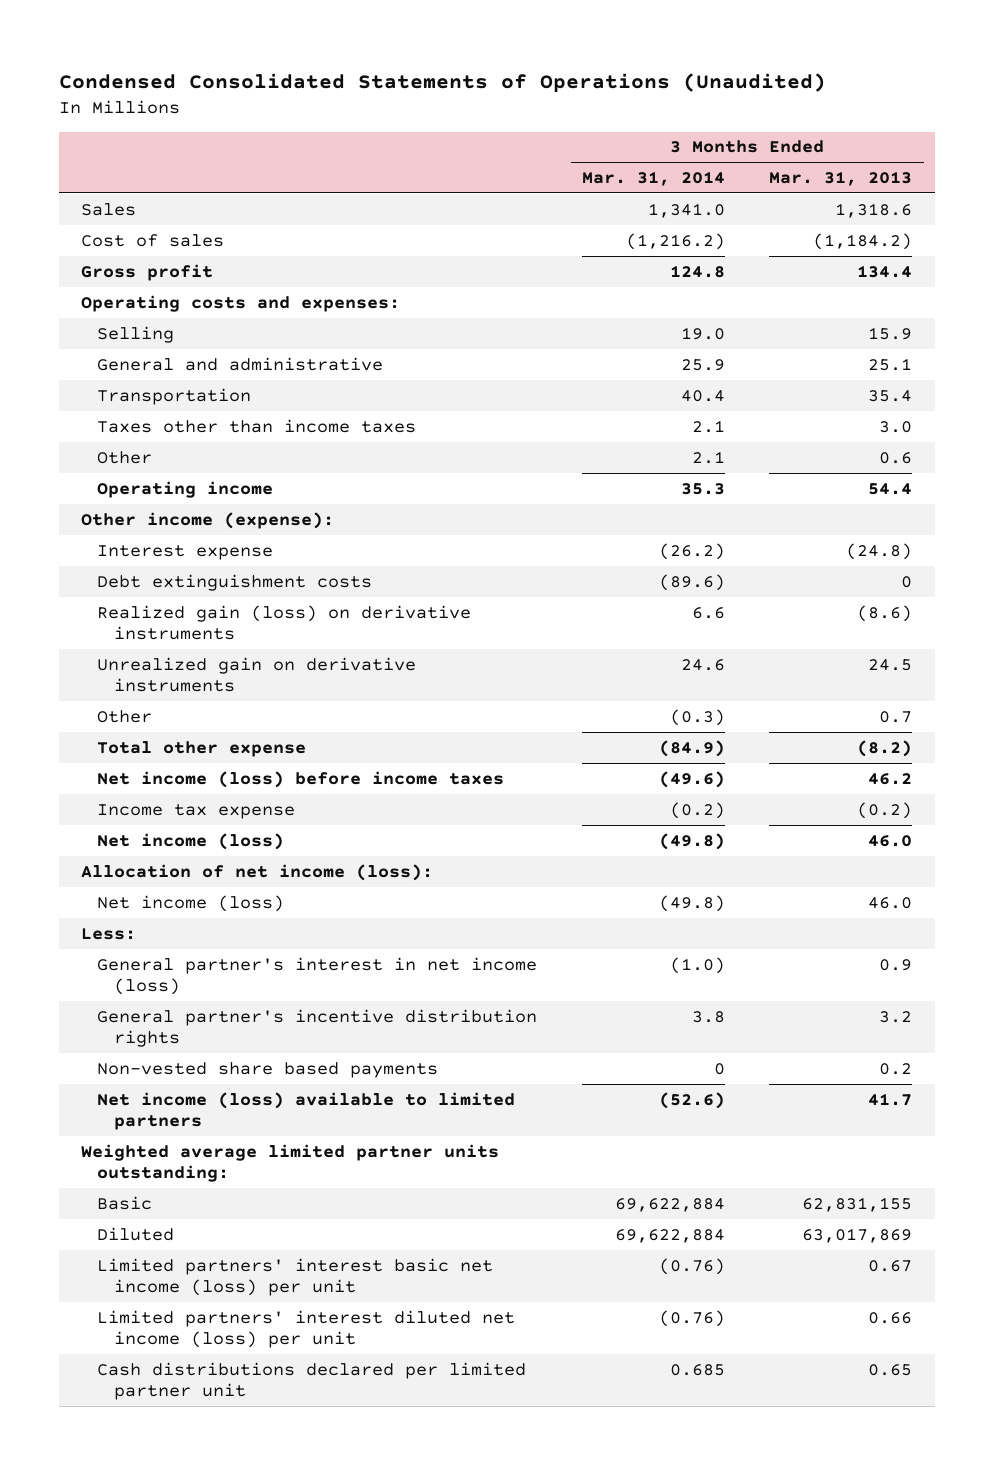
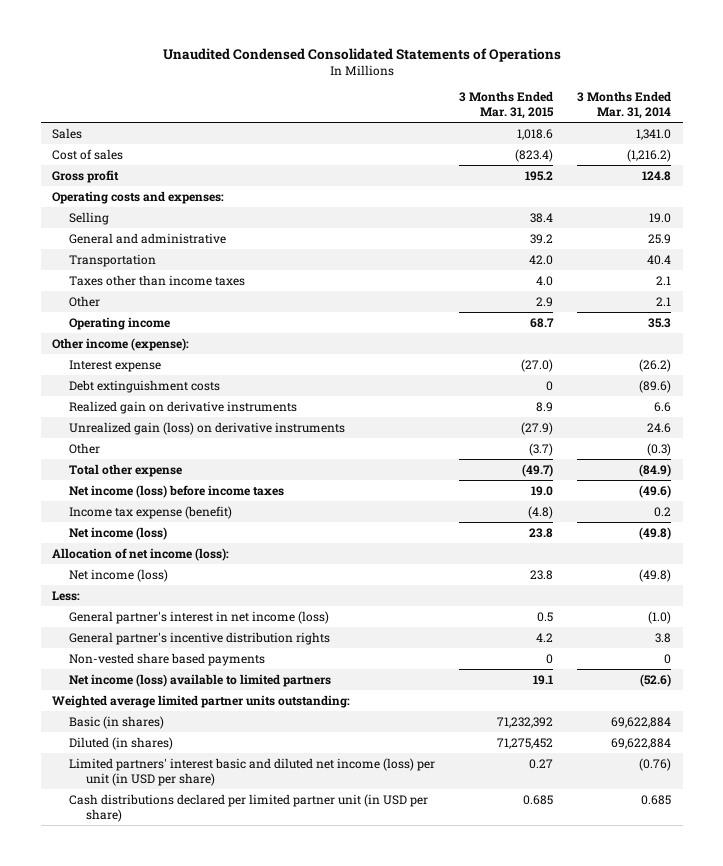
- Condensed Consolidated Statements of Operations (Unaudited)
+ Unaudited Condensed Consolidated Statements of Operations
- | 3 Months Ended Mar. 31, 2014 | 3 Months Ended Mar. 31, 2013
+ | 3 Months Ended Mar. 31, 2015 | 3 Months Ended Mar. 31, 2014
- Realized gain (loss) on derivative instruments | 6.6 | (8.6)
- Unrealized gain on derivative instruments | 24.6 | 24.5
+ Realized gain on derivative instruments | 8.9 | 6.6
+ Unrealized gain (loss) on derivative instruments | (27.9) | 24.6
- Income tax expense | (0.2) | (0.2)
+ Income tax expense (benefit) | (4.8) | 0.2
- Basic | 69,622,884 | 62,831,155
- Diluted | 69,622,884 | 63,017,869
- Limited partners' interest basic net income (loss) per unit | (0.76) | 0.67
- Limited partners' interest diluted net income (loss) per unit | (0.76) | 0.66
- Cash distributions declared per limited partner unit | 0.685 | 0.65
+ Basic (in shares) | 71,232,392 | 69,622,884
+ Diluted (in shares) | 71,275,452 | 69,622,884
+ Limited partners' interest basic and diluted net income (loss) per unit (in USD per share) | 0.27 | (0.76)
+ Cash distributions declared per limited partner unit (in USD per share) | 0.685 | 0.685

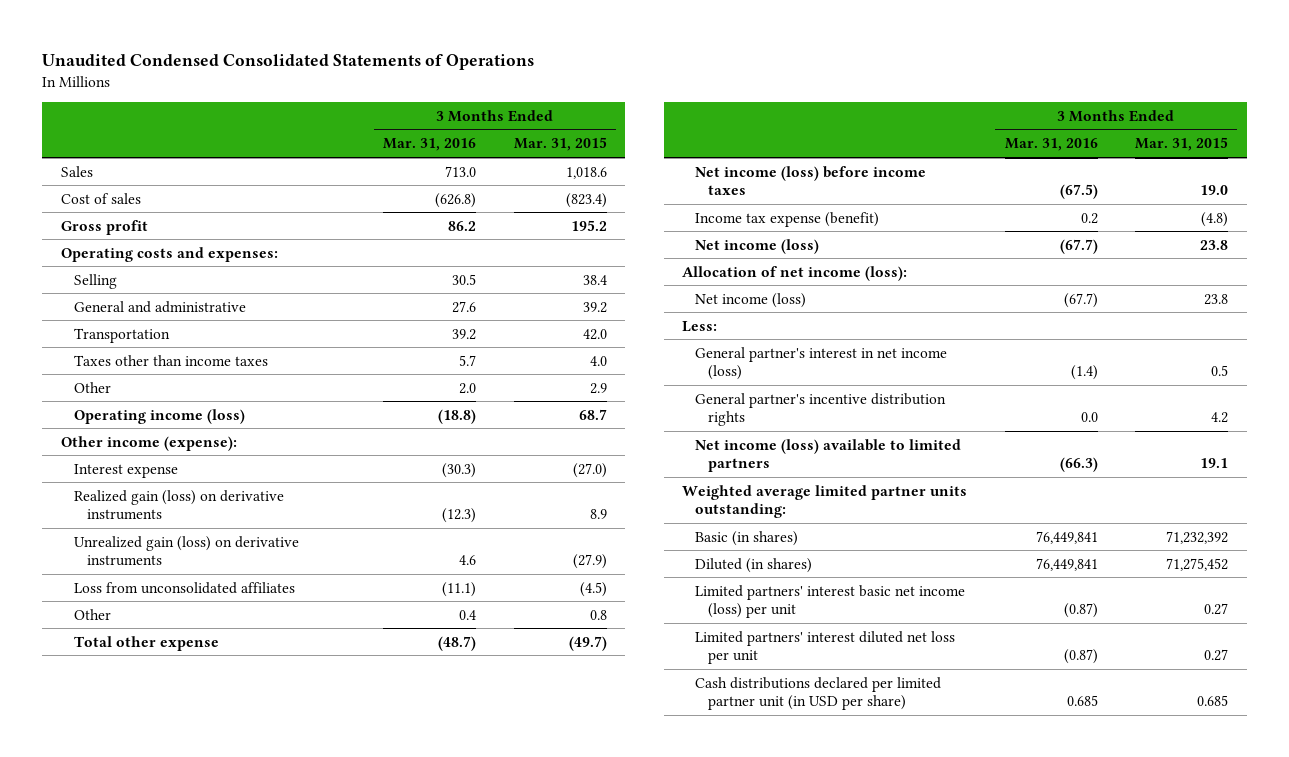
- | 3 Months Ended Mar. 31, 2015 | 3 Months Ended Mar. 31, 2014
+ | 3 Months Ended Mar. 31, 2016 | 3 Months Ended Mar. 31, 2015
- Operating income | 68.7 | 35.3
+ Operating income (loss) | (18.8) | 68.7
- Debt extinguishment costs | 0 | (89.6)
- Realized gain on derivative instruments | 8.9 | 6.6
+ Realized gain (loss) on derivative instruments | (12.3) | 8.9
- Other | (3.7) | (0.3)
+ Loss from unconsolidated affiliates | (11.1) | (4.5)
+ Other | 0.4 | 0.8
- Non-vested share based payments | 0 | 0
- Limited partners' interest basic and diluted net income (loss) per unit (in USD per share) | 0.27 | (0.76)
+ Limited partners' interest basic net income (loss) per unit | (0.87) | 0.27
+ Limited partners' interest diluted net loss per unit | (0.87) | 0.27

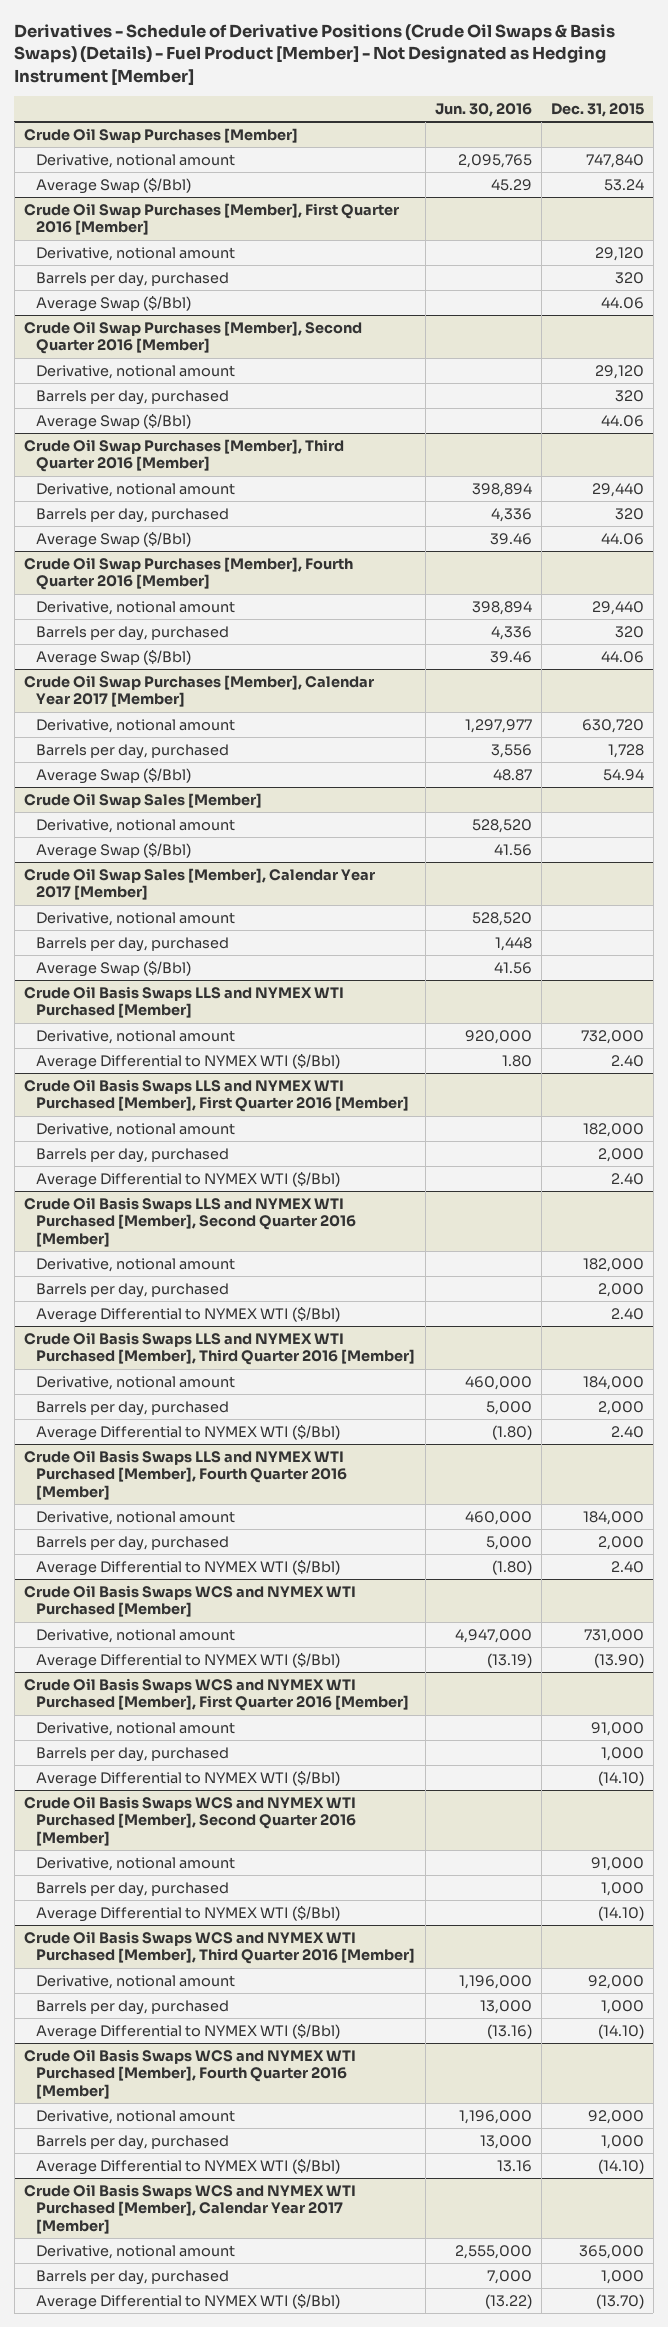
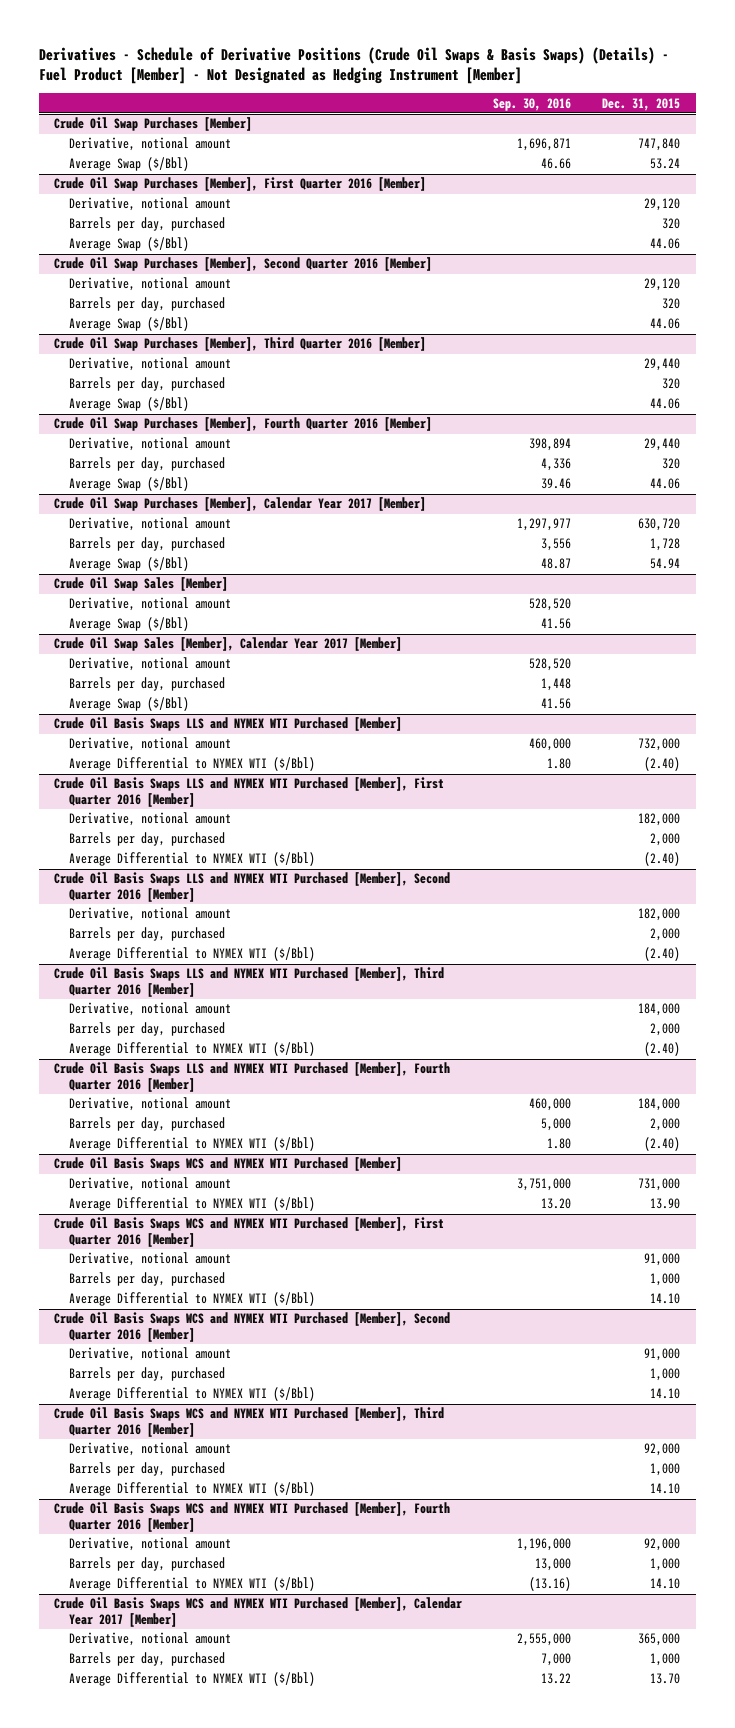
- | Jun. 30, 2016 | Dec. 31, 2015
+ | Sep. 30, 2016 | Dec. 31, 2015
@ Crude Oil Basis Swaps LLS and NYMEX WTI Purchased [Member]
- Average Differential to NYMEX WTI ($/Bbl) | 1.80 | 2.40
+ Average Differential to NYMEX WTI ($/Bbl) | 1.80 | (2.40)
@ Crude Oil Basis Swaps LLS and NYMEX WTI Purchased [Member], First Quarter 2016 [Member]
- Average Differential to NYMEX WTI ($/Bbl) | | 2.40
+ Average Differential to NYMEX WTI ($/Bbl) | | (2.40)
@ Crude Oil Basis Swaps LLS and NYMEX WTI Purchased [Member], Second Quarter 2016 [Member]
- Average Differential to NYMEX WTI ($/Bbl) | | 2.40
+ Average Differential to NYMEX WTI ($/Bbl) | | (2.40)
@ Crude Oil Basis Swaps LLS and NYMEX WTI Purchased [Member], Third Quarter 2016 [Member]
- Average Differential to NYMEX WTI ($/Bbl) | (1.80) | 2.40
+ Average Differential to NYMEX WTI ($/Bbl) | | (2.40)
@ Crude Oil Basis Swaps LLS and NYMEX WTI Purchased [Member], Fourth Quarter 2016 [Member]
- Average Differential to NYMEX WTI ($/Bbl) | (1.80) | 2.40
+ Average Differential to NYMEX WTI ($/Bbl) | 1.80 | (2.40)
@ Crude Oil Basis Swaps WCS and NYMEX WTI Purchased [Member]
- Average Differential to NYMEX WTI ($/Bbl) | (13.19) | (13.90)
+ Average Differential to NYMEX WTI ($/Bbl) | 13.20 | 13.90
@ Crude Oil Basis Swaps WCS and NYMEX WTI Purchased [Member], First Quarter 2016 [Member]
- Average Differential to NYMEX WTI ($/Bbl) | | (14.10)
+ Average Differential to NYMEX WTI ($/Bbl) | | 14.10
@ Crude Oil Basis Swaps WCS and NYMEX WTI Purchased [Member], Second Quarter 2016 [Member]
- Average Differential to NYMEX WTI ($/Bbl) | | (14.10)
+ Average Differential to NYMEX WTI ($/Bbl) | | 14.10
@ Crude Oil Basis Swaps WCS and NYMEX WTI Purchased [Member], Third Quarter 2016 [Member]
- Average Differential to NYMEX WTI ($/Bbl) | (13.16) | (14.10)
+ Average Differential to NYMEX WTI ($/Bbl) | | 14.10
@ Crude Oil Basis Swaps WCS and NYMEX WTI Purchased [Member], Fourth Quarter 2016 [Member]
- Average Differential to NYMEX WTI ($/Bbl) | 13.16 | (14.10)
+ Average Differential to NYMEX WTI ($/Bbl) | (13.16) | 14.10
@ Crude Oil Basis Swaps WCS and NYMEX WTI Purchased [Member], Calendar Year 2017 [Member]
- Average Differential to NYMEX WTI ($/Bbl) | (13.22) | (13.70)
+ Average Differential to NYMEX WTI ($/Bbl) | 13.22 | 13.70

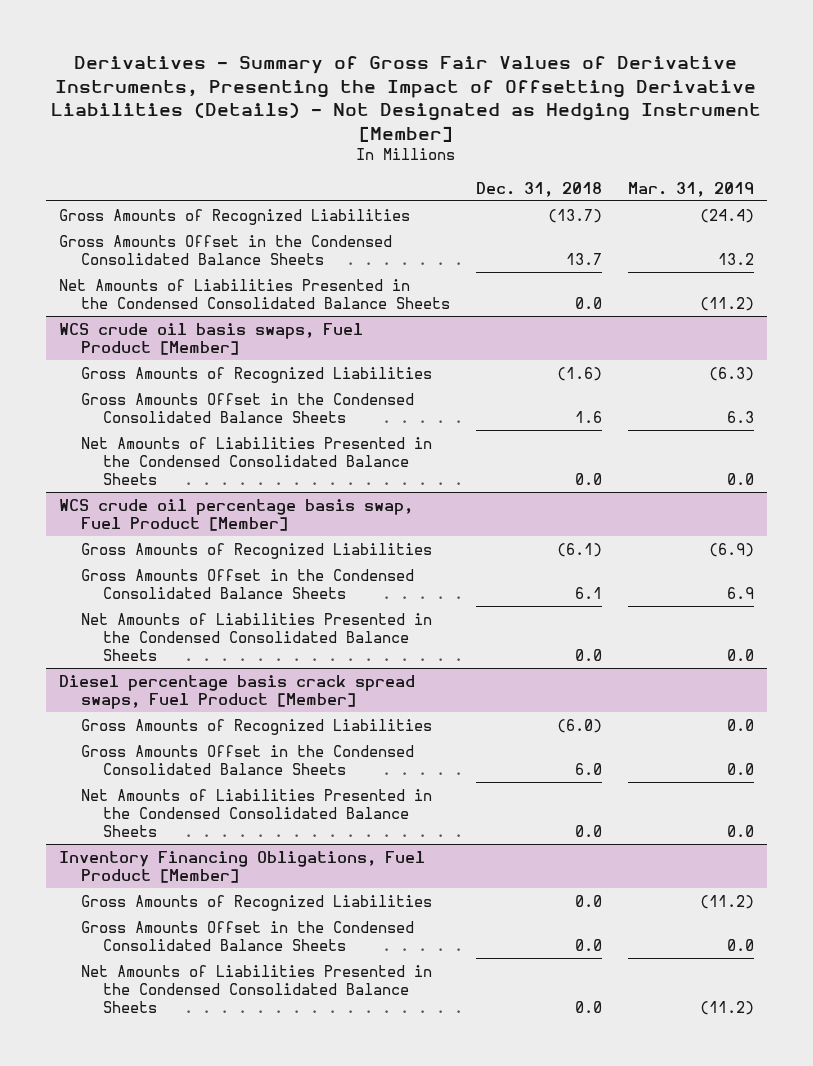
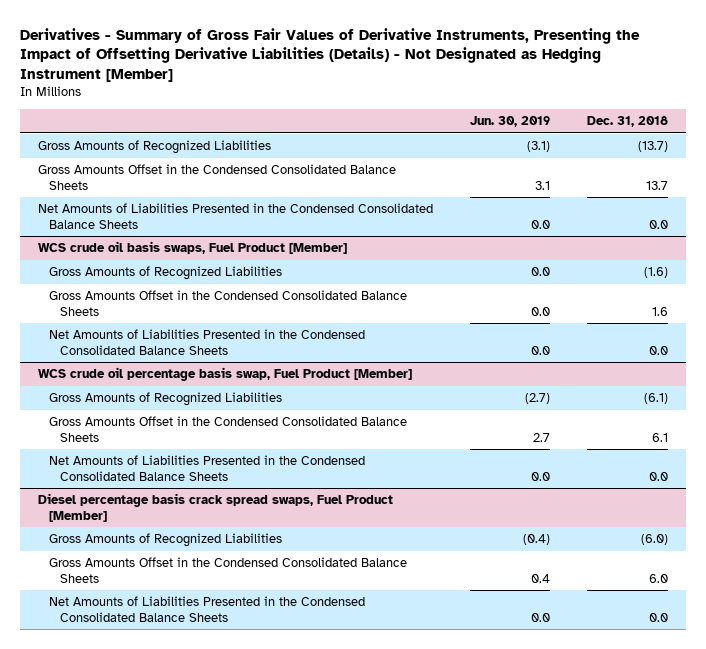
- | Dec. 31, 2018 | Mar. 31, 2019
+ | Jun. 30, 2019 | Dec. 31, 2018
- Inventory Financing Obligations, Fuel Product [Member]
- Gross Amounts of Recognized Liabilities | 0.0 | (11.2)
- Gross Amounts Offset in the Condensed Consolidated Balance Sheets | 0.0 | 0.0
- Net Amounts of Liabilities Presented in the Condensed Consolidated Balance Sheets | 0.0 | (11.2)

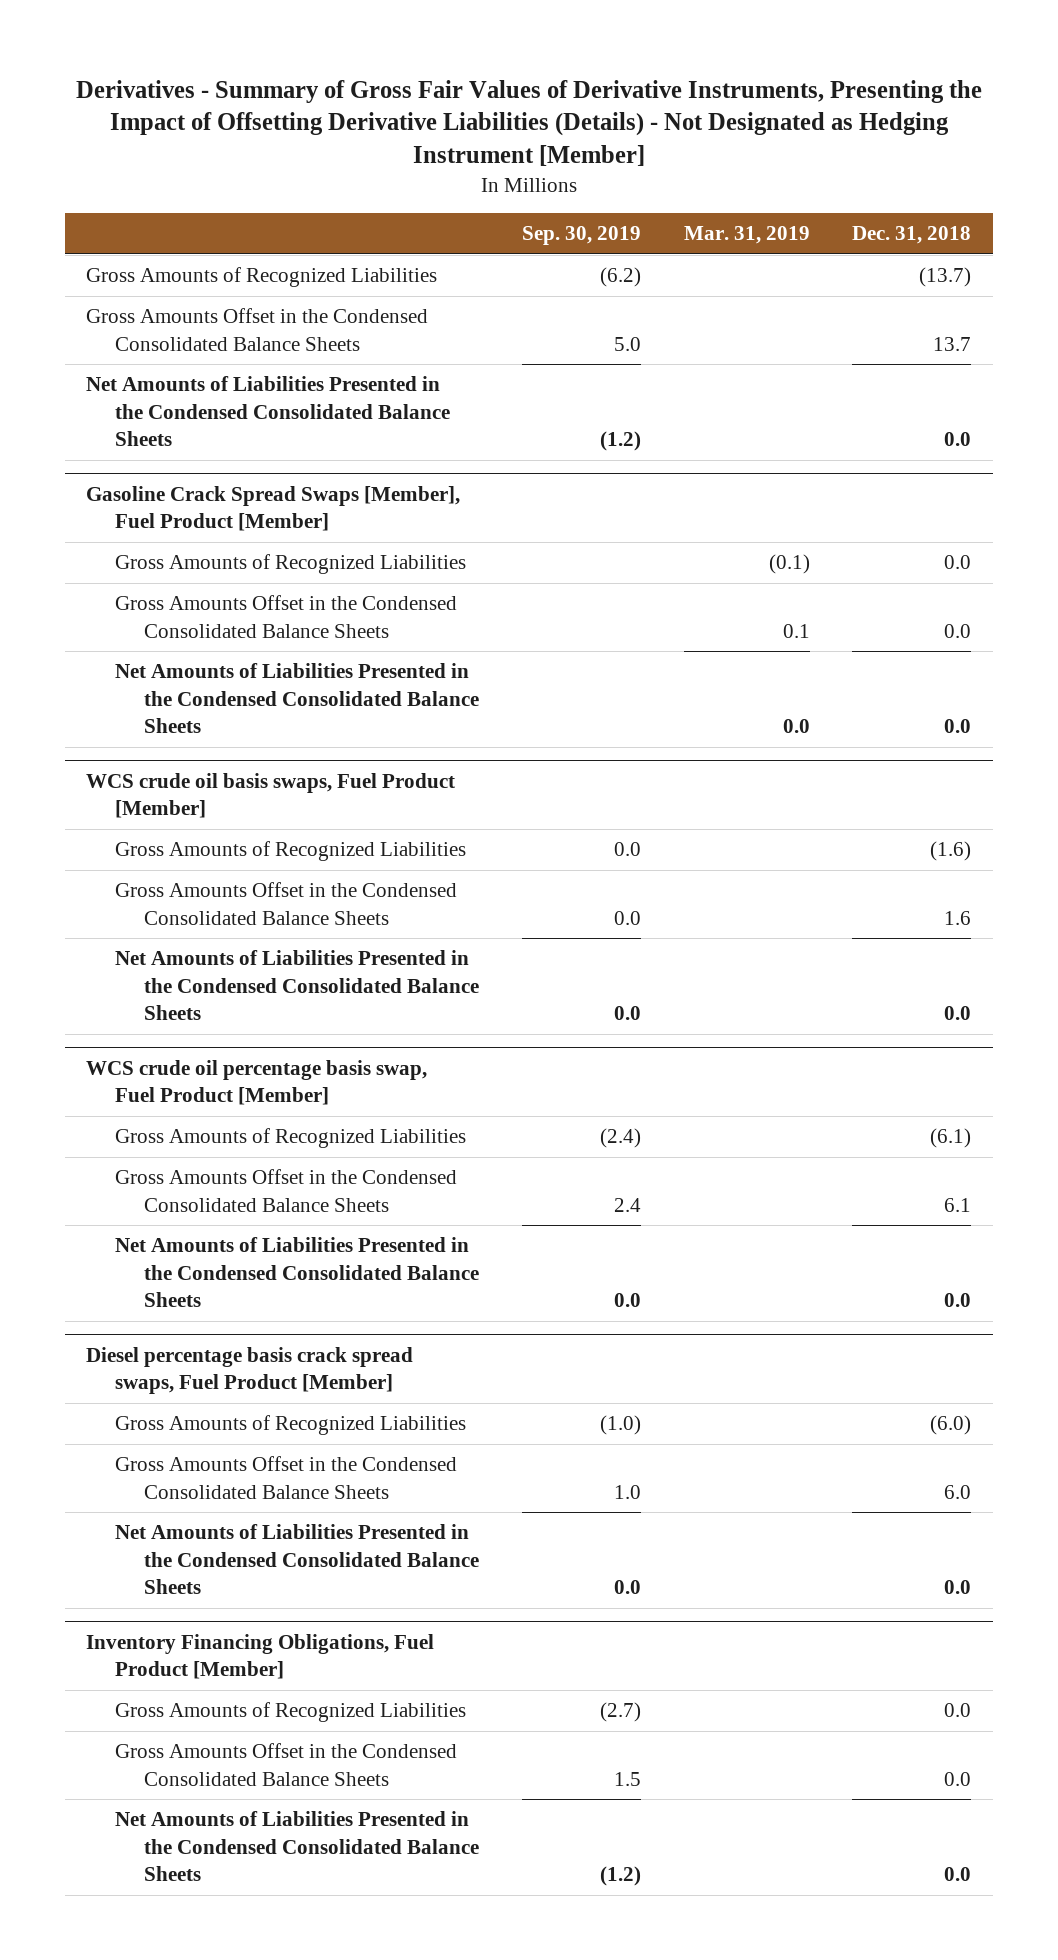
- | Jun. 30, 2019 | Dec. 31, 2018
+ | Sep. 30, 2019 | Mar. 31, 2019 | Dec. 31, 2018
+ Gasoline Crack Spread Swaps [Member], Fuel Product [Member]
+ Gross Amounts of Recognized Liabilities | | (0.1) | 0.0
+ Gross Amounts Offset in the Condensed Consolidated Balance Sheets | | 0.1 | 0.0
+ Net Amounts of Liabilities Presented in the Condensed Consolidated Balance Sheets | | 0.0 | 0.0
+ Inventory Financing Obligations, Fuel Product [Member]
+ Gross Amounts of Recognized Liabilities | (2.7) | | 0.0
+ Gross Amounts Offset in the Condensed Consolidated Balance Sheets | 1.5 | | 0.0
+ Net Amounts of Liabilities Presented in the Condensed Consolidated Balance Sheets | (1.2) | | 0.0

